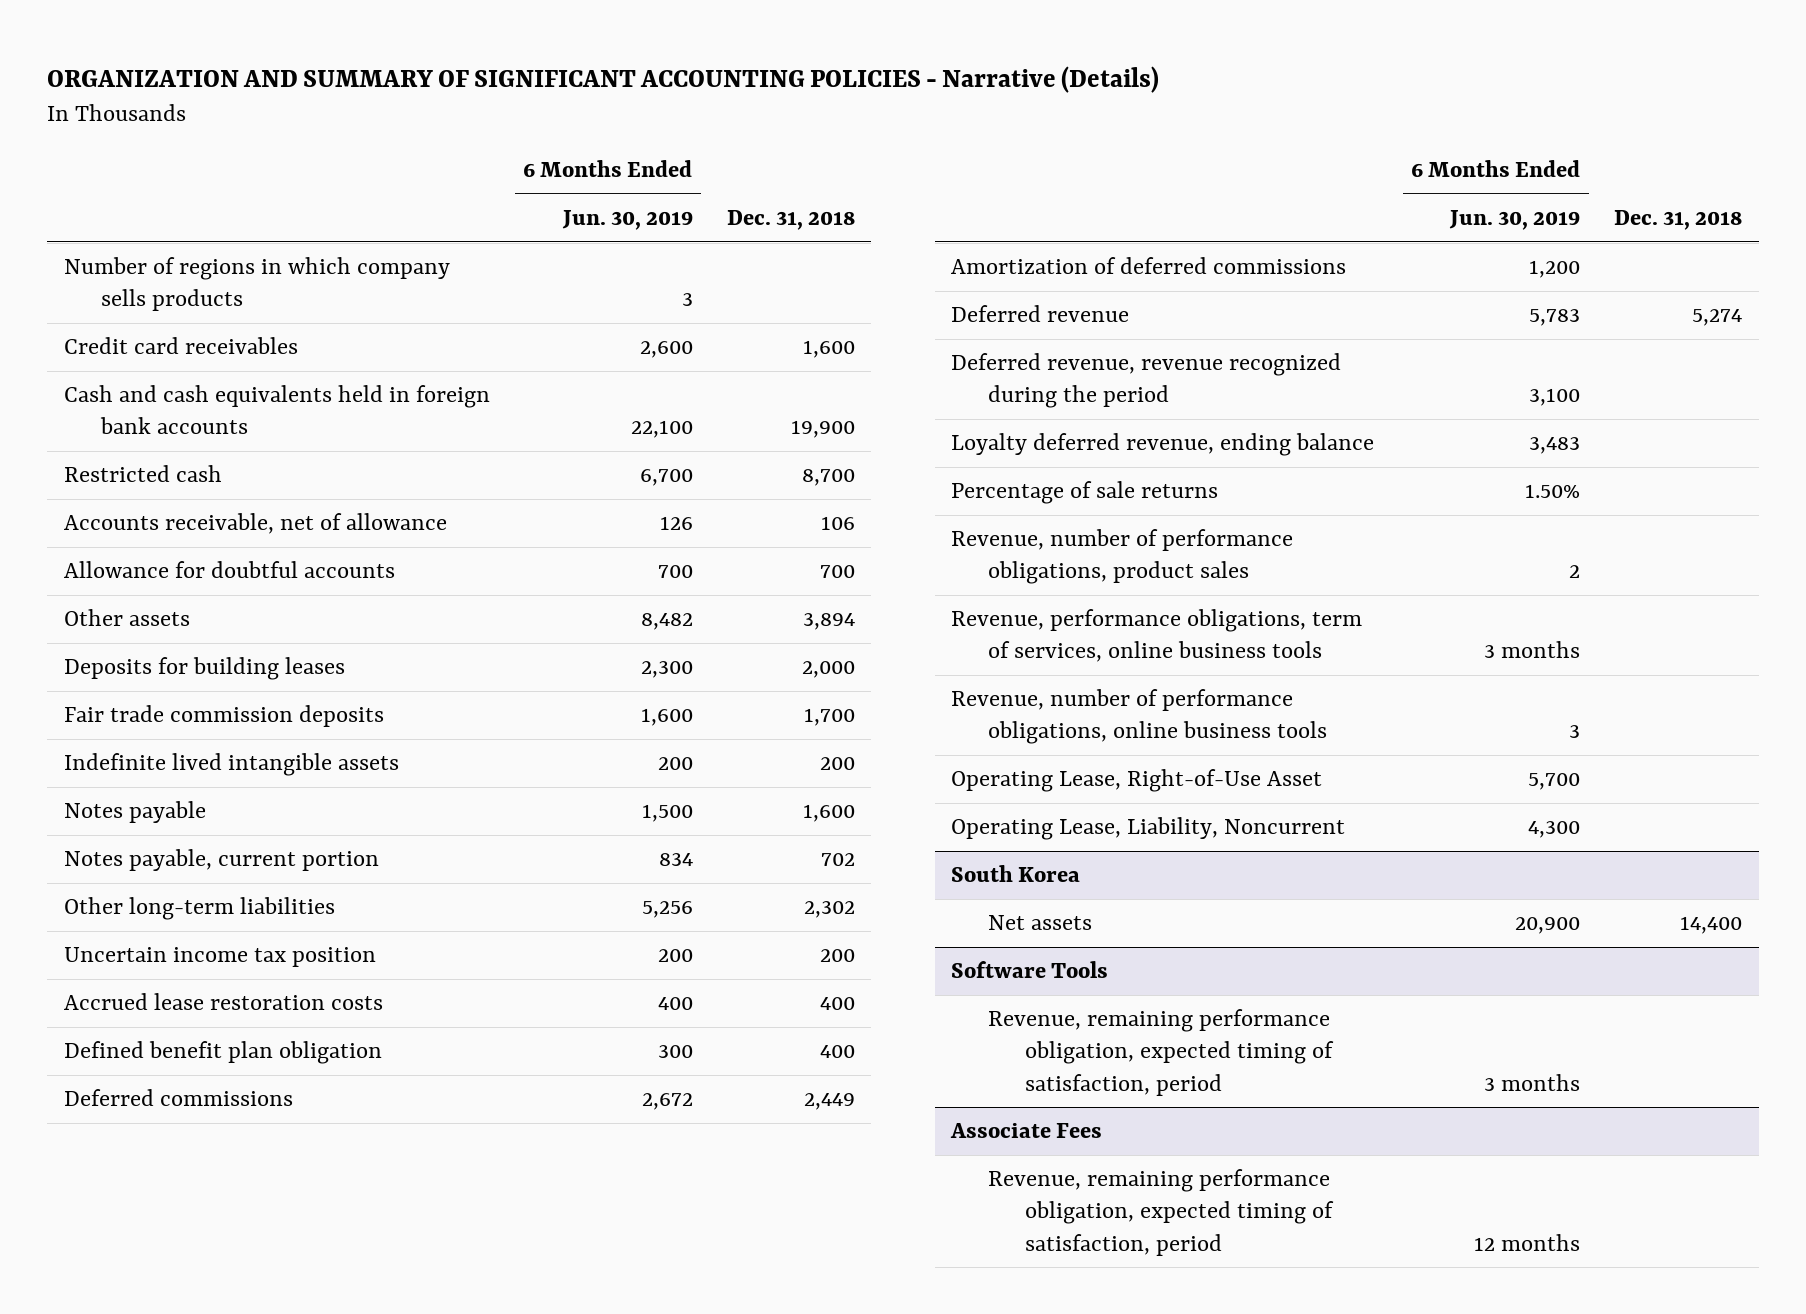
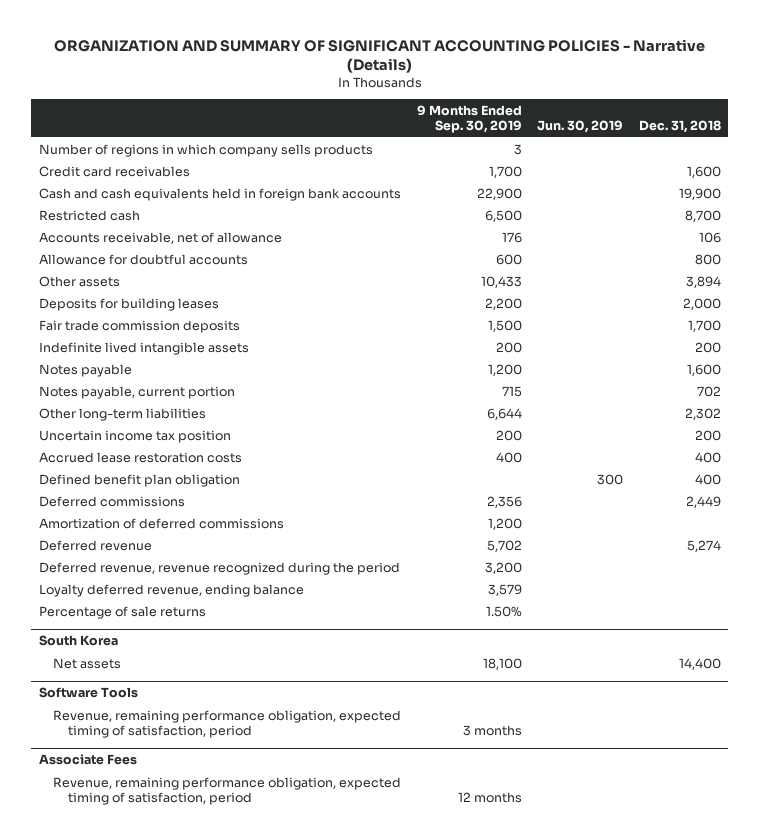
- | 6 Months Ended Jun. 30, 2019 | Dec. 31, 2018
+ | 9 Months Ended Sep. 30, 2019 | Jun. 30, 2019 | Dec. 31, 2018
- Allowance for doubtful accounts | 700 | 700
+ Allowance for doubtful accounts | 600 | | 800
- Revenue, number of performance obligations, product sales | 2 |
- Revenue, performance obligations, term of services, online business tools | 3 months |
- Revenue, number of performance obligations, online business tools | 3 |
- Operating Lease, Right-of-Use Asset | 5,700 |
- Operating Lease, Liability, Noncurrent | 4,300 |

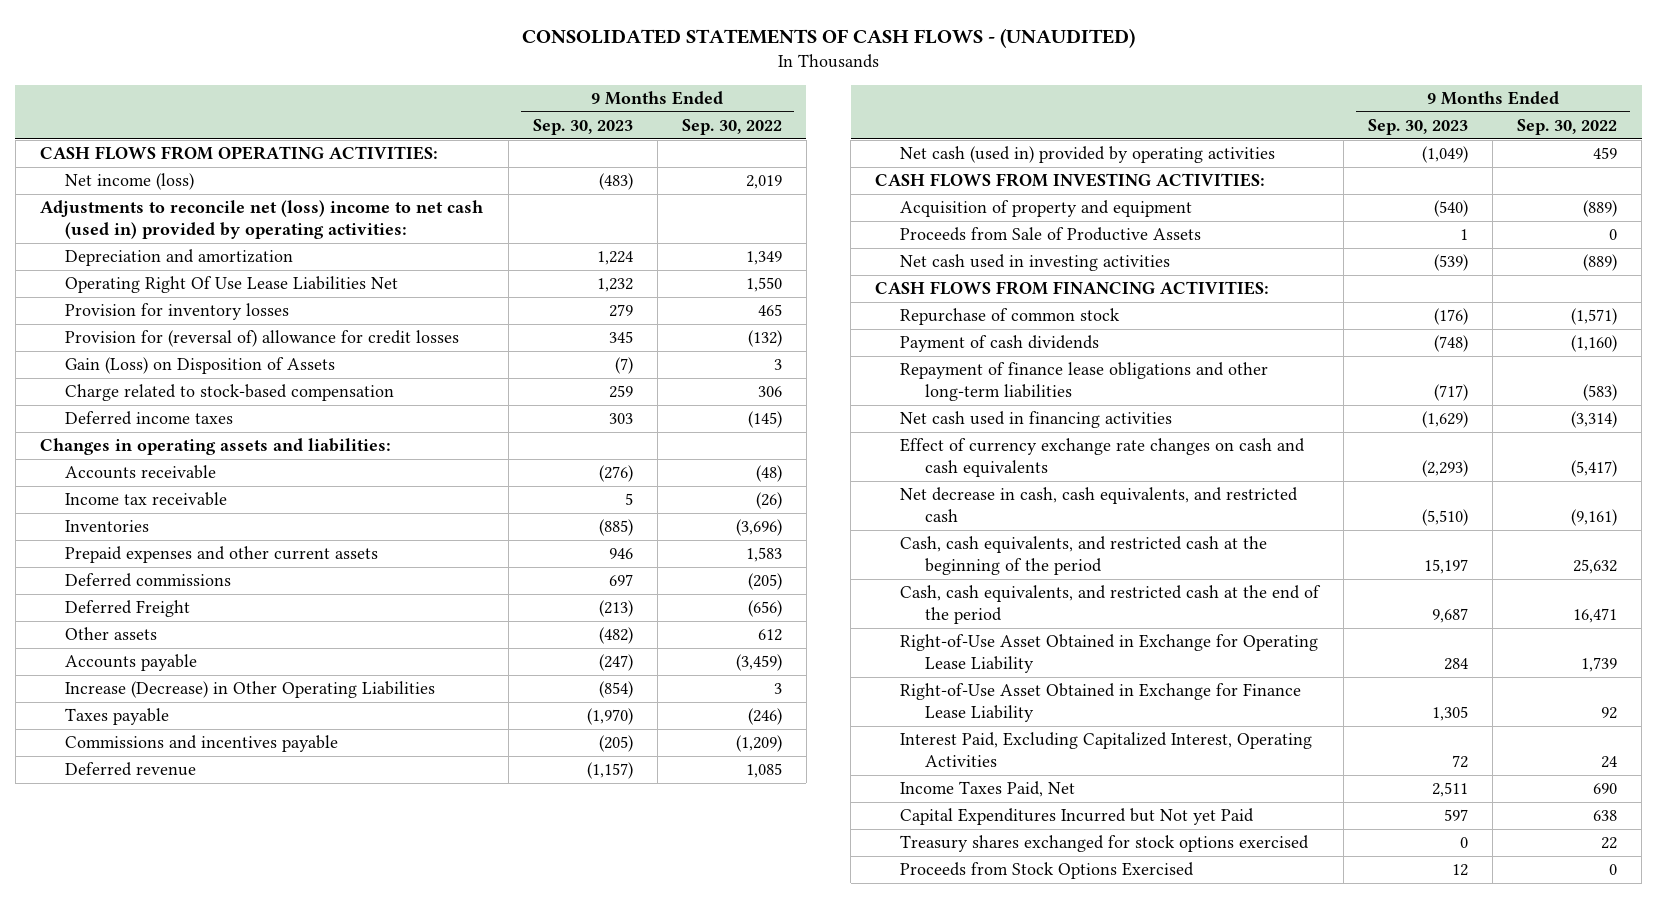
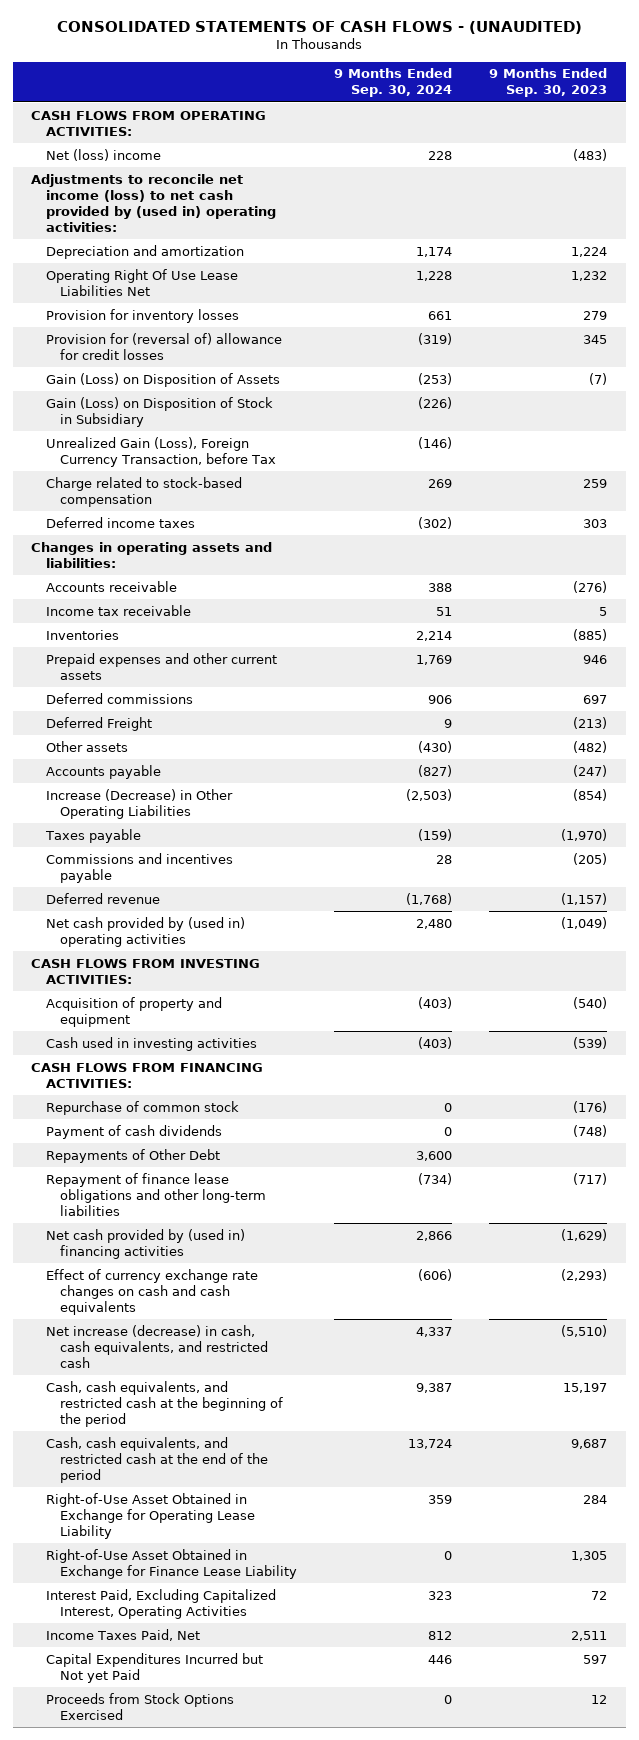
- | 9 Months Ended Sep. 30, 2023 | 9 Months Ended Sep. 30, 2022
+ | 9 Months Ended Sep. 30, 2024 | 9 Months Ended Sep. 30, 2023
- Net income (loss) | (483) | 2,019
- Adjustments to reconcile net (loss) income to net cash (used in) provided by operating activities:
+ Net (loss) income | 228 | (483)
+ Adjustments to reconcile net income (loss) to net cash provided by (used in) operating activities:
+ Gain (Loss) on Disposition of Stock in Subsidiary | (226) |
+ Unrealized Gain (Loss), Foreign Currency Transaction, before Tax | (146) |
- Net cash (used in) provided by operating activities | (1,049) | 459
+ Net cash provided by (used in) operating activities | 2,480 | (1,049)
- Proceeds from Sale of Productive Assets | 1 | 0
- Net cash used in investing activities | (539) | (889)
+ Cash used in investing activities | (403) | (539)
+ Repayments of Other Debt | 3,600 |
- Net cash used in financing activities | (1,629) | (3,314)
+ Net cash provided by (used in) financing activities | 2,866 | (1,629)
- Net decrease in cash, cash equivalents, and restricted cash | (5,510) | (9,161)
+ Net increase (decrease) in cash, cash equivalents, and restricted cash | 4,337 | (5,510)
- Treasury shares exchanged for stock options exercised | 0 | 22

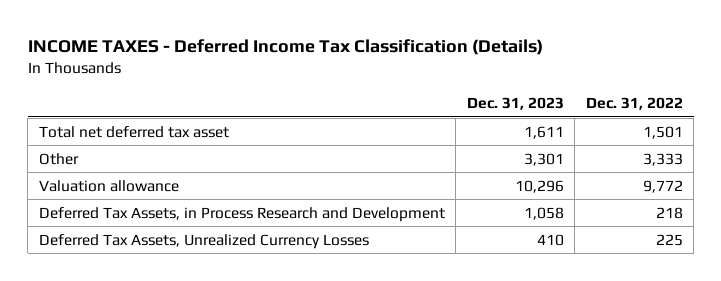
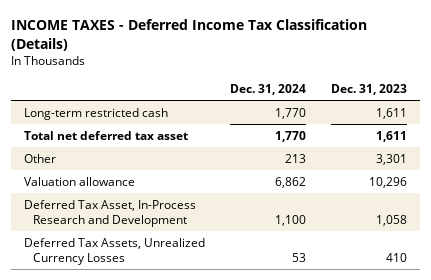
- | Dec. 31, 2023 | Dec. 31, 2022
+ | Dec. 31, 2024 | Dec. 31, 2023
+ Long-term restricted cash | 1,770 | 1,611
- Deferred Tax Assets, in Process Research and Development | 1,058 | 218
+ Deferred Tax Asset, In-Process Research and Development | 1,100 | 1,058

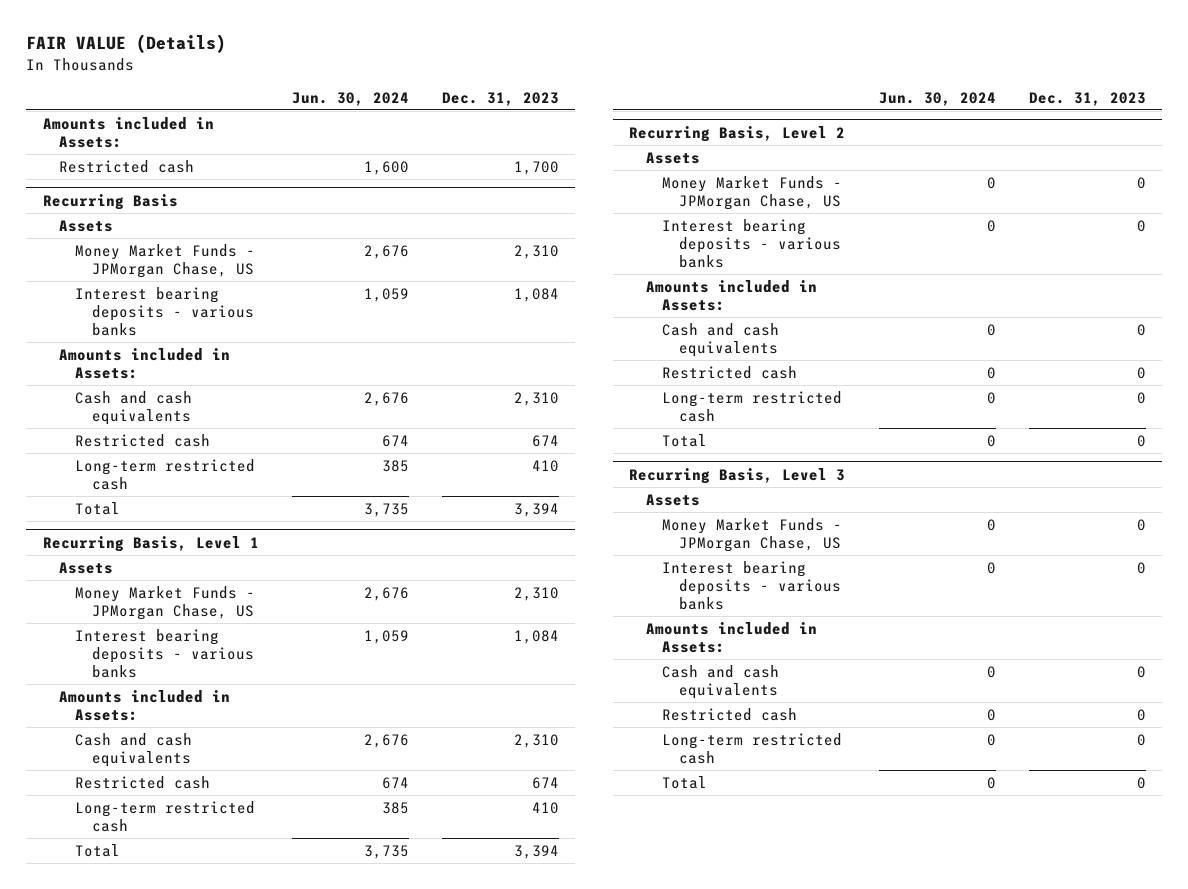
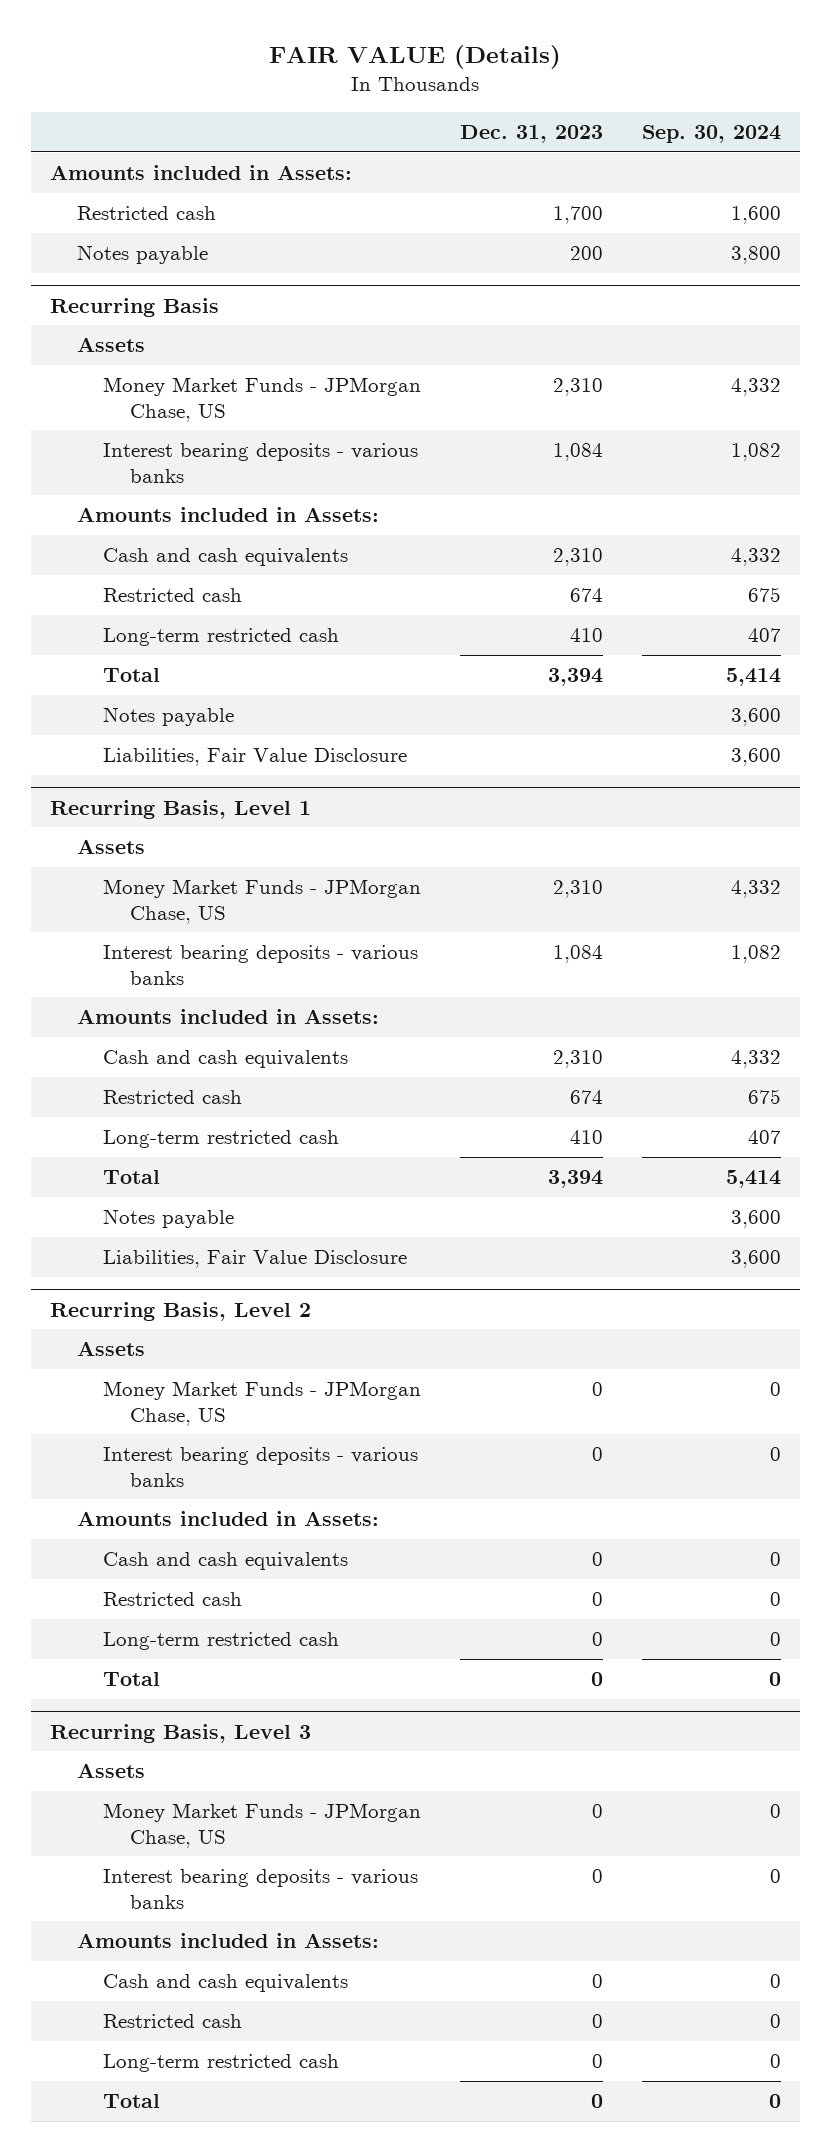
- | Jun. 30, 2024 | Dec. 31, 2023
+ | Dec. 31, 2023 | Sep. 30, 2024
+ Notes payable | 200 | 3,800
@ Recurring Basis
+ Notes payable | | 3,600
+ Liabilities, Fair Value Disclosure | | 3,600
@ Recurring Basis, Level 1
+ Notes payable | | 3,600
+ Liabilities, Fair Value Disclosure | | 3,600

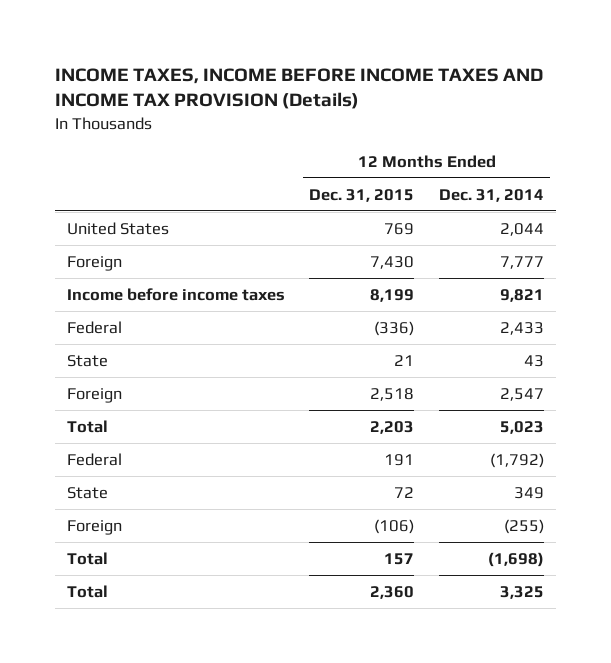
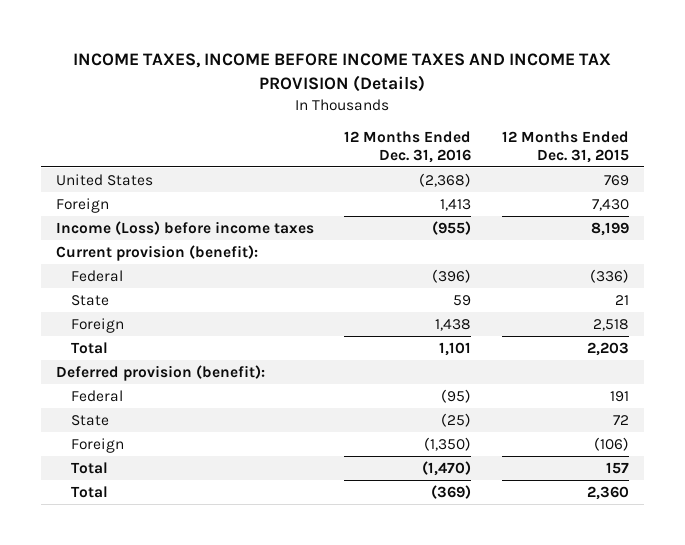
- | 12 Months Ended Dec. 31, 2015 | 12 Months Ended Dec. 31, 2014
+ | 12 Months Ended Dec. 31, 2016 | 12 Months Ended Dec. 31, 2015
- Income before income taxes | 8,199 | 9,821
+ Income (Loss) before income taxes | (955) | 8,199
+ Current provision (benefit):
+ Deferred provision (benefit):

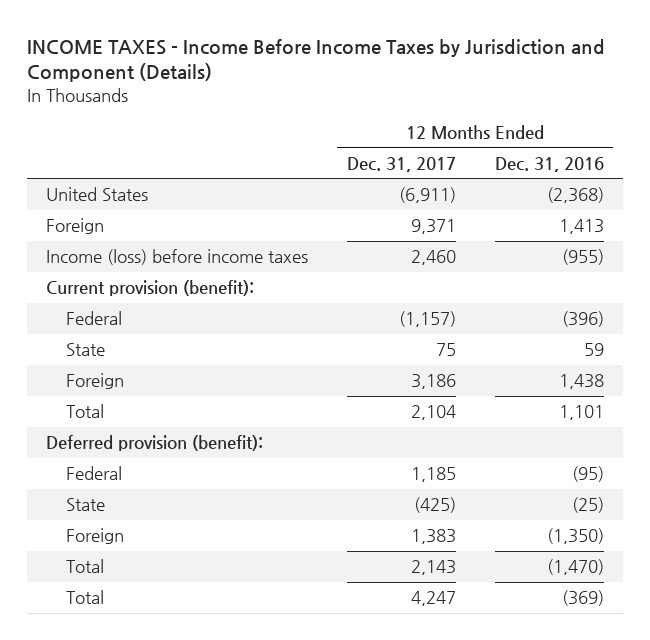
- INCOME TAXES, INCOME BEFORE INCOME TAXES AND INCOME TAX PROVISION (Details)
+ INCOME TAXES - Income Before Income Taxes by Jurisdiction and Component (Details)
- | 12 Months Ended Dec. 31, 2016 | 12 Months Ended Dec. 31, 2015
+ | 12 Months Ended Dec. 31, 2017 | 12 Months Ended Dec. 31, 2016
- Income (Loss) before income taxes | (955) | 8,199
+ Income (loss) before income taxes | 2,460 | (955)

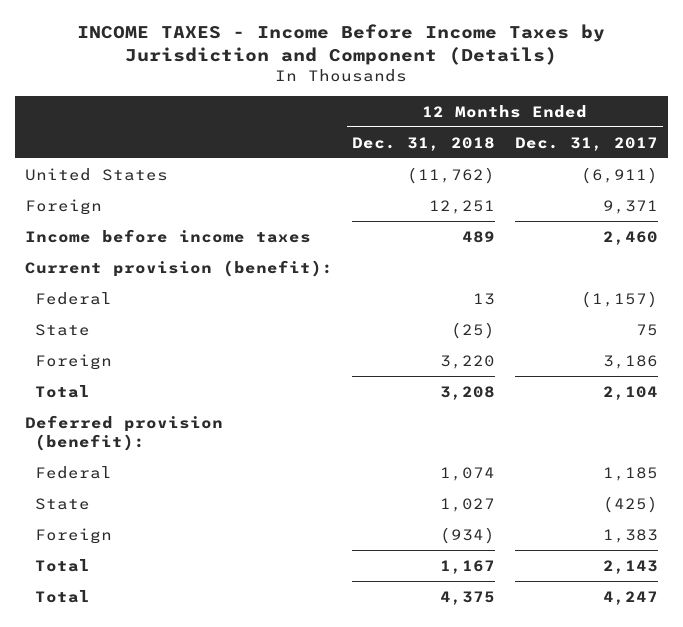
- | 12 Months Ended Dec. 31, 2017 | 12 Months Ended Dec. 31, 2016
+ | 12 Months Ended Dec. 31, 2018 | 12 Months Ended Dec. 31, 2017
- Income (loss) before income taxes | 2,460 | (955)
+ Income before income taxes | 489 | 2,460

